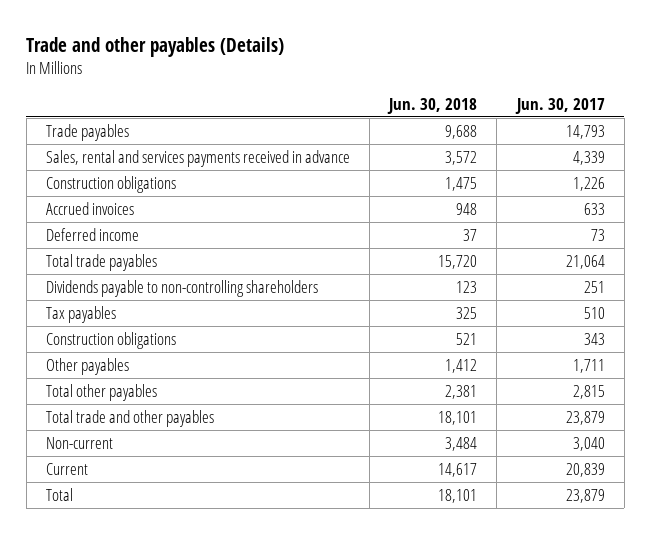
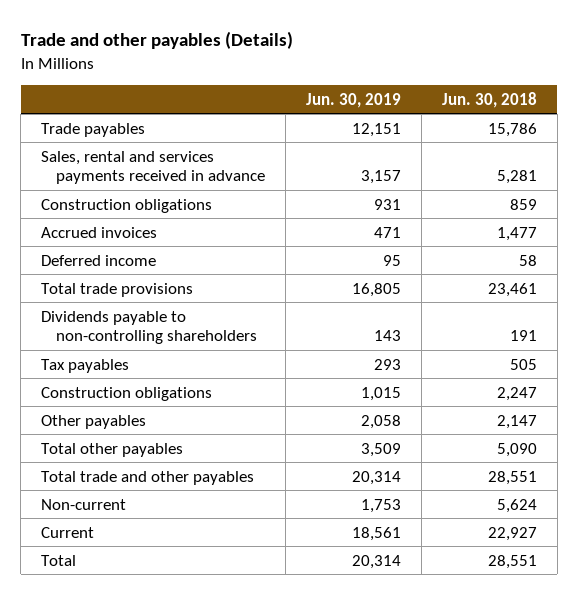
- | Jun. 30, 2018 | Jun. 30, 2017
+ | Jun. 30, 2019 | Jun. 30, 2018
- Trade payables | 9,688 | 14,793
- Sales, rental and services payments received in advance | 3,572 | 4,339
- Construction obligations | 1,475 | 1,226
- Accrued invoices | 948 | 633
- Deferred income | 37 | 73
- Total trade payables | 15,720 | 21,064
- Dividends payable to non-controlling shareholders | 123 | 251
- Tax payables | 325 | 510
- Construction obligations | 521 | 343
- Other payables | 1,412 | 1,711
- Total other payables | 2,381 | 2,815
- Total trade and other payables | 18,101 | 23,879
- Non-current | 3,484 | 3,040
- Current | 14,617 | 20,839
- Total | 18,101 | 23,879
+ Trade payables | 12,151 | 15,786
+ Sales, rental and services payments received in advance | 3,157 | 5,281
+ Construction obligations | 931 | 859
+ Accrued invoices | 471 | 1,477
+ Deferred income | 95 | 58
+ Total trade provisions | 16,805 | 23,461
+ Dividends payable to non-controlling shareholders | 143 | 191
+ Tax payables | 293 | 505
+ Construction obligations | 1,015 | 2,247
+ Other payables | 2,058 | 2,147
+ Total other payables | 3,509 | 5,090
+ Total trade and other payables | 20,314 | 28,551
+ Non-current | 1,753 | 5,624
+ Current | 18,561 | 22,927
+ Total | 20,314 | 28,551

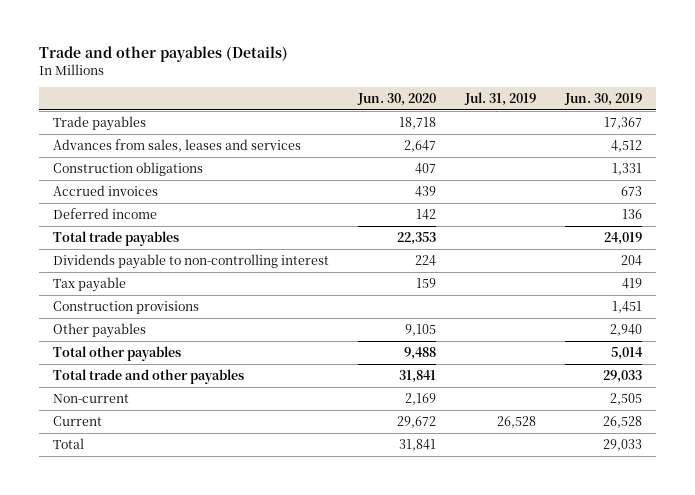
- | Jun. 30, 2019 | Jun. 30, 2018
+ | Jun. 30, 2020 | Jul. 31, 2019 | Jun. 30, 2019
- Trade payables | 12,151 | 15,786
- Sales, rental and services payments received in advance | 3,157 | 5,281
- Construction obligations | 931 | 859
- Accrued invoices | 471 | 1,477
- Deferred income | 95 | 58
- Total trade provisions | 16,805 | 23,461
- Dividends payable to non-controlling shareholders | 143 | 191
- Tax payables | 293 | 505
- Construction obligations | 1,015 | 2,247
- Other payables | 2,058 | 2,147
- Total other payables | 3,509 | 5,090
- Total trade and other payables | 20,314 | 28,551
- Non-current | 1,753 | 5,624
- Current | 18,561 | 22,927
- Total | 20,314 | 28,551
+ Trade payables | 18,718 | | 17,367
+ Advances from sales, leases and services | 2,647 | | 4,512
+ Construction obligations | 407 | | 1,331
+ Accrued invoices | 439 | | 673
+ Deferred income | 142 | | 136
+ Total trade payables | 22,353 | | 24,019
+ Dividends payable to non-controlling interest | 224 | | 204
+ Tax payable | 159 | | 419
+ Construction provisions | | | 1,451
+ Other payables | 9,105 | | 2,940
+ Total other payables | 9,488 | | 5,014
+ Total trade and other payables | 31,841 | | 29,033
+ Non-current | 2,169 | | 2,505
+ Current | 29,672 | 26,528 | 26,528
+ Total | 31,841 | | 29,033

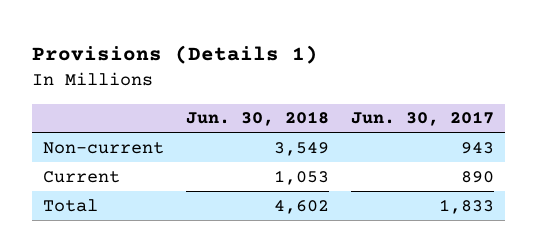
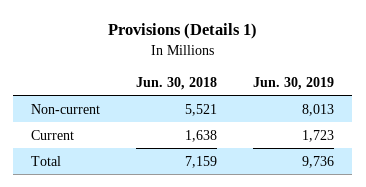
- | Jun. 30, 2018 | Jun. 30, 2017
+ | Jun. 30, 2018 | Jun. 30, 2019
- Non-current | 3,549 | 943
- Current | 1,053 | 890
- Total | 4,602 | 1,833
+ Non-current | 5,521 | 8,013
+ Current | 1,638 | 1,723
+ Total | 7,159 | 9,736

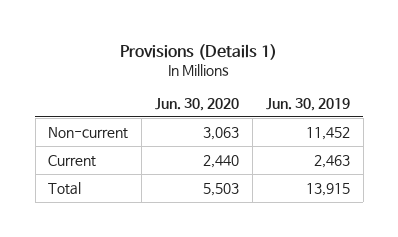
- | Jun. 30, 2018 | Jun. 30, 2019
+ | Jun. 30, 2020 | Jun. 30, 2019
- Non-current | 5,521 | 8,013
- Current | 1,638 | 1,723
- Total | 7,159 | 9,736
+ Non-current | 3,063 | 11,452
+ Current | 2,440 | 2,463
+ Total | 5,503 | 13,915

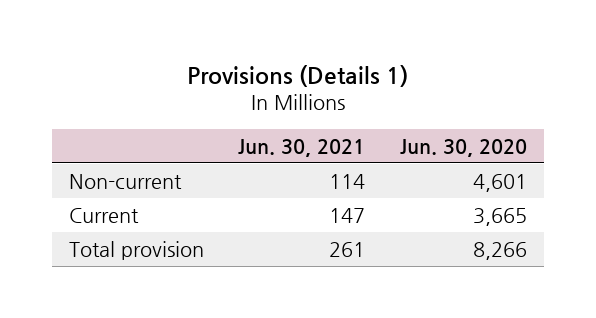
- | Jun. 30, 2020 | Jun. 30, 2019
+ | Jun. 30, 2021 | Jun. 30, 2020
- Non-current | 3,063 | 11,452
- Current | 2,440 | 2,463
- Total | 5,503 | 13,915
+ Non-current | 114 | 4,601
+ Current | 147 | 3,665
+ Total provision | 261 | 8,266

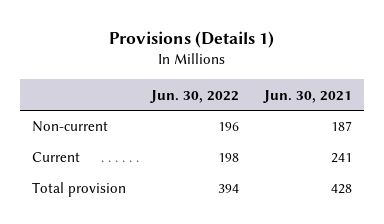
- | Jun. 30, 2021 | Jun. 30, 2020
+ | Jun. 30, 2022 | Jun. 30, 2021
- Non-current | 114 | 4,601
- Current | 147 | 3,665
- Total provision | 261 | 8,266
+ Non-current | 196 | 187
+ Current | 198 | 241
+ Total provision | 394 | 428

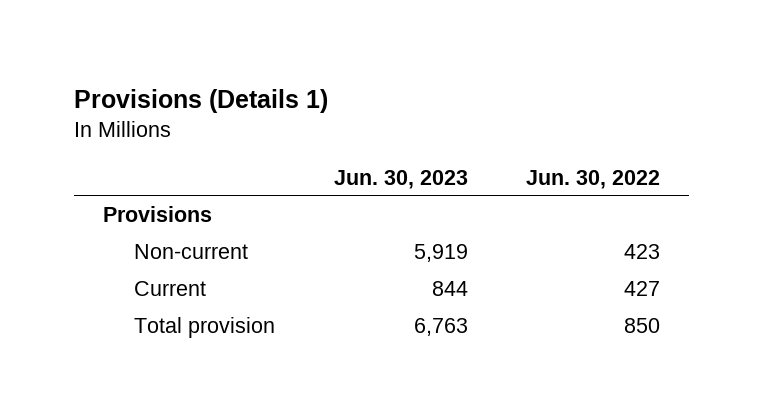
- | Jun. 30, 2022 | Jun. 30, 2021
+ | Jun. 30, 2023 | Jun. 30, 2022
- Non-current | 196 | 187
- Current | 198 | 241
- Total provision | 394 | 428
+ Provisions
+ Non-current | 5,919 | 423
+ Current | 844 | 427
+ Total provision | 6,763 | 850

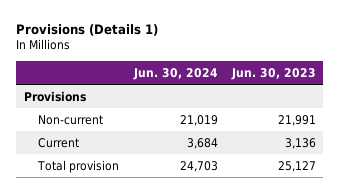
- | Jun. 30, 2023 | Jun. 30, 2022
+ | Jun. 30, 2024 | Jun. 30, 2023
- Non-current | 5,919 | 423
- Current | 844 | 427
- Total provision | 6,763 | 850
+ Non-current | 21,019 | 21,991
+ Current | 3,684 | 3,136
+ Total provision | 24,703 | 25,127

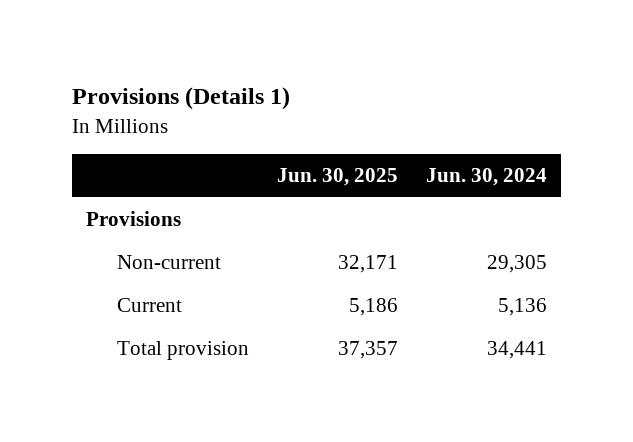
- | Jun. 30, 2024 | Jun. 30, 2023
+ | Jun. 30, 2025 | Jun. 30, 2024
- Non-current | 21,019 | 21,991
- Current | 3,684 | 3,136
- Total provision | 24,703 | 25,127
+ Non-current | 32,171 | 29,305
+ Current | 5,186 | 5,136
+ Total provision | 37,357 | 34,441

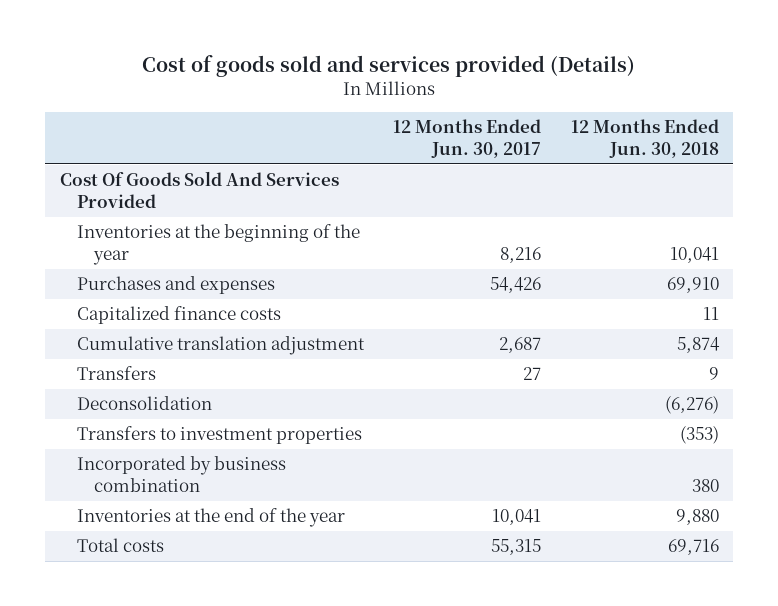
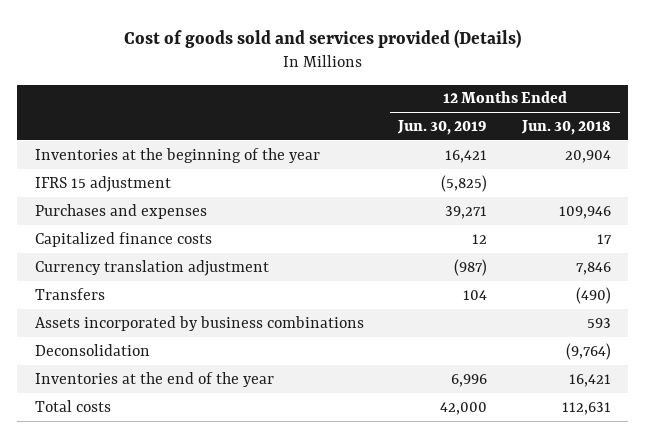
- | 12 Months Ended Jun. 30, 2017 | 12 Months Ended Jun. 30, 2018
+ | 12 Months Ended Jun. 30, 2019 | 12 Months Ended Jun. 30, 2018
- Cost Of Goods Sold And Services Provided
- Inventories at the beginning of the year | 8,216 | 10,041
- Purchases and expenses | 54,426 | 69,910
- Capitalized finance costs | | 11
- Cumulative translation adjustment | 2,687 | 5,874
- Transfers | 27 | 9
- Deconsolidation | | (6,276)
- Transfers to investment properties | | (353)
- Incorporated by business combination | | 380
- Inventories at the end of the year | 10,041 | 9,880
- Total costs | 55,315 | 69,716
+ Inventories at the beginning of the year | 16,421 | 20,904
+ IFRS 15 adjustment | (5,825) |
+ Purchases and expenses | 39,271 | 109,946
+ Capitalized finance costs | 12 | 17
+ Currency translation adjustment | (987) | 7,846
+ Transfers | 104 | (490)
+ Assets incorporated by business combinations | | 593
+ Deconsolidation | | (9,764)
+ Inventories at the end of the year | 6,996 | 16,421
+ Total costs | 42,000 | 112,631

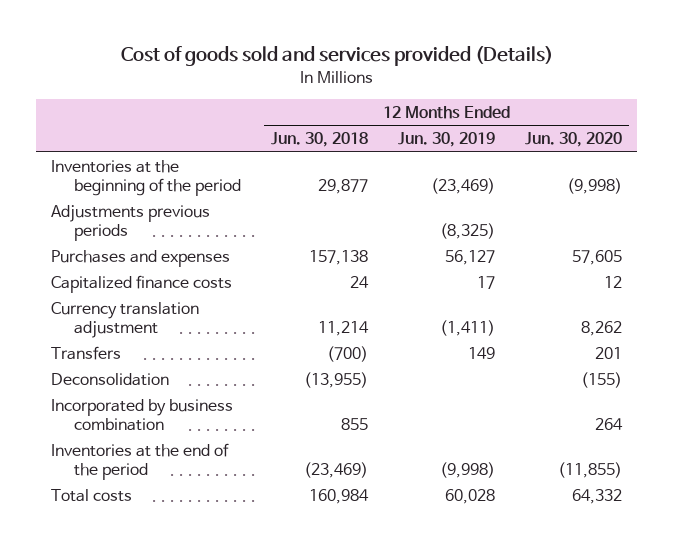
- | 12 Months Ended Jun. 30, 2019 | 12 Months Ended Jun. 30, 2018
+ | 12 Months Ended Jun. 30, 2018 | 12 Months Ended Jun. 30, 2019 | 12 Months Ended Jun. 30, 2020
- Inventories at the beginning of the year | 16,421 | 20,904
- IFRS 15 adjustment | (5,825) |
- Purchases and expenses | 39,271 | 109,946
- Capitalized finance costs | 12 | 17
- Currency translation adjustment | (987) | 7,846
- Transfers | 104 | (490)
- Assets incorporated by business combinations | | 593
- Deconsolidation | | (9,764)
- Inventories at the end of the year | 6,996 | 16,421
- Total costs | 42,000 | 112,631
+ Inventories at the beginning of the period | 29,877 | (23,469) | (9,998)
+ Adjustments previous periods | | (8,325) |
+ Purchases and expenses | 157,138 | 56,127 | 57,605
+ Capitalized finance costs | 24 | 17 | 12
+ Currency translation adjustment | 11,214 | (1,411) | 8,262
+ Transfers | (700) | 149 | 201
+ Deconsolidation | (13,955) | | (155)
+ Incorporated by business combination | 855 | | 264
+ Inventories at the end of the period | (23,469) | (9,998) | (11,855)
+ Total costs | 160,984 | 60,028 | 64,332

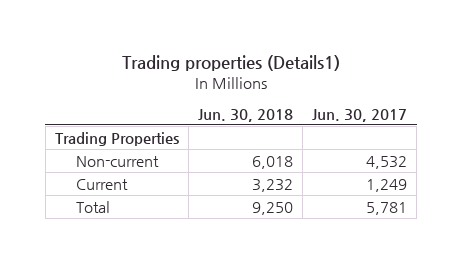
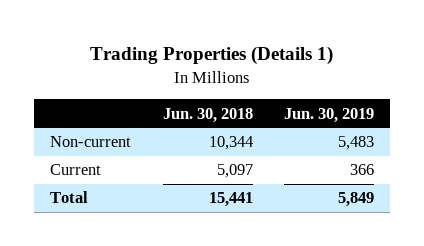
- Trading properties (Details1)
+ Trading Properties (Details 1)
- | Jun. 30, 2018 | Jun. 30, 2017
+ | Jun. 30, 2018 | Jun. 30, 2019
- Trading Properties
- Non-current | 6,018 | 4,532
- Current | 3,232 | 1,249
- Total | 9,250 | 5,781
+ Non-current | 10,344 | 5,483
+ Current | 5,097 | 366
+ Total | 15,441 | 5,849

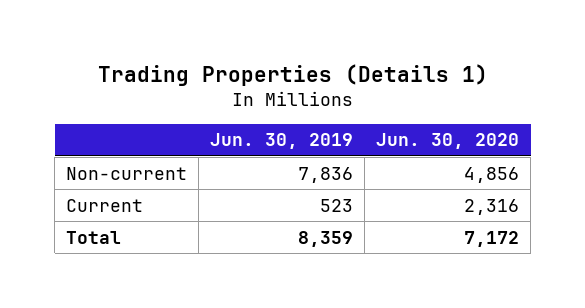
- | Jun. 30, 2018 | Jun. 30, 2019
+ | Jun. 30, 2019 | Jun. 30, 2020
- Non-current | 10,344 | 5,483
- Current | 5,097 | 366
- Total | 15,441 | 5,849
+ Non-current | 7,836 | 4,856
+ Current | 523 | 2,316
+ Total | 8,359 | 7,172

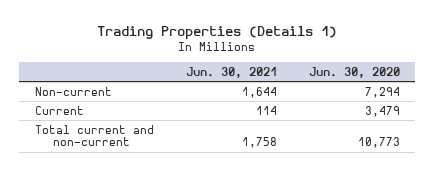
- | Jun. 30, 2019 | Jun. 30, 2020
+ | Jun. 30, 2021 | Jun. 30, 2020
- Non-current | 7,836 | 4,856
- Current | 523 | 2,316
- Total | 8,359 | 7,172
+ Non-current | 1,644 | 7,294
+ Current | 114 | 3,479
+ Total current and non-current | 1,758 | 10,773

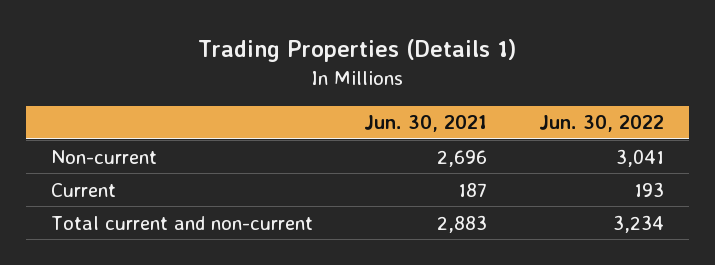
- | Jun. 30, 2021 | Jun. 30, 2020
+ | Jun. 30, 2021 | Jun. 30, 2022
- Non-current | 1,644 | 7,294
- Current | 114 | 3,479
- Total current and non-current | 1,758 | 10,773
+ Non-current | 2,696 | 3,041
+ Current | 187 | 193
+ Total current and non-current | 2,883 | 3,234

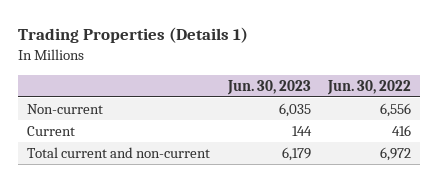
- | Jun. 30, 2021 | Jun. 30, 2022
+ | Jun. 30, 2023 | Jun. 30, 2022
- Non-current | 2,696 | 3,041
- Current | 187 | 193
- Total current and non-current | 2,883 | 3,234
+ Non-current | 6,035 | 6,556
+ Current | 144 | 416
+ Total current and non-current | 6,179 | 6,972

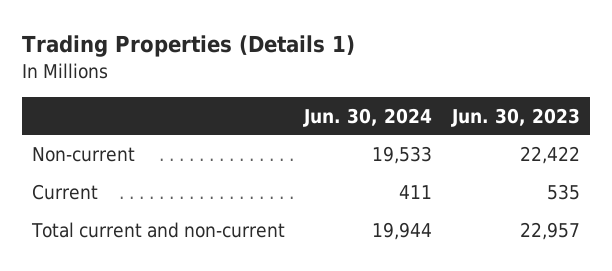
- | Jun. 30, 2023 | Jun. 30, 2022
+ | Jun. 30, 2024 | Jun. 30, 2023
- Non-current | 6,035 | 6,556
- Current | 144 | 416
- Total current and non-current | 6,179 | 6,972
+ Non-current | 19,533 | 22,422
+ Current | 411 | 535
+ Total current and non-current | 19,944 | 22,957

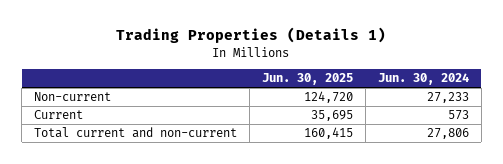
- | Jun. 30, 2024 | Jun. 30, 2023
+ | Jun. 30, 2025 | Jun. 30, 2024
- Non-current | 19,533 | 22,422
- Current | 411 | 535
- Total current and non-current | 19,944 | 22,957
+ Non-current | 124,720 | 27,233
+ Current | 35,695 | 573
+ Total current and non-current | 160,415 | 27,806

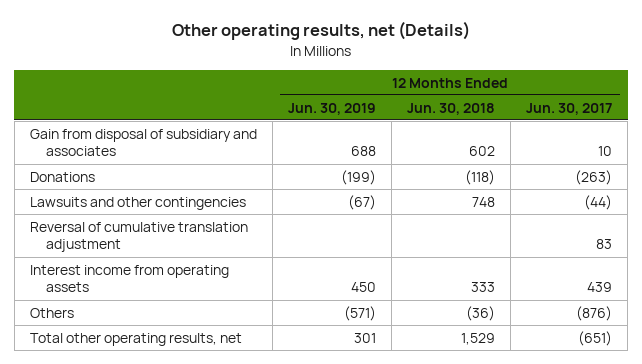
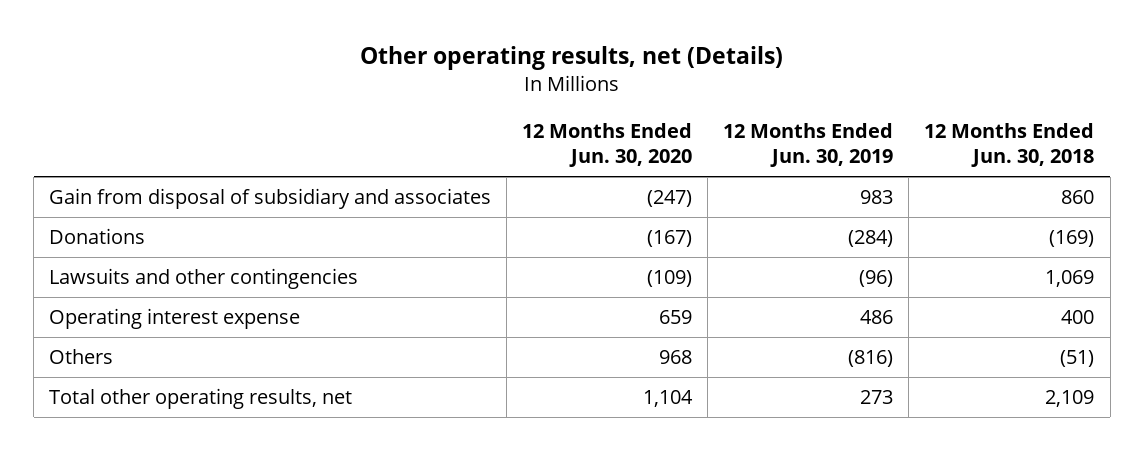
- | 12 Months Ended Jun. 30, 2019 | 12 Months Ended Jun. 30, 2018 | 12 Months Ended Jun. 30, 2017
+ | 12 Months Ended Jun. 30, 2020 | 12 Months Ended Jun. 30, 2019 | 12 Months Ended Jun. 30, 2018
- Gain from disposal of subsidiary and associates | 688 | 602 | 10
- Donations | (199) | (118) | (263)
- Lawsuits and other contingencies | (67) | 748 | (44)
- Reversal of cumulative translation adjustment | | | 83
- Interest income from operating assets | 450 | 333 | 439
- Others | (571) | (36) | (876)
- Total other operating results, net | 301 | 1,529 | (651)
+ Gain from disposal of subsidiary and associates | (247) | 983 | 860
+ Donations | (167) | (284) | (169)
+ Lawsuits and other contingencies | (109) | (96) | 1,069
+ Operating interest expense | 659 | 486 | 400
+ Others | 968 | (816) | (51)
+ Total other operating results, net | 1,104 | 273 | 2,109

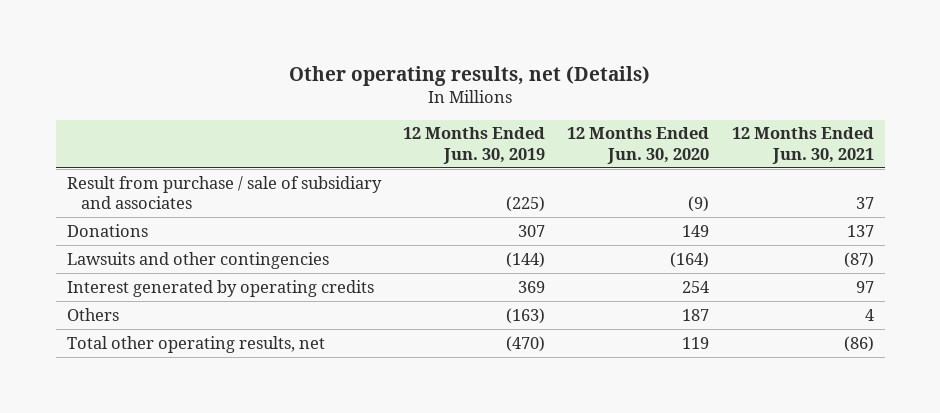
- | 12 Months Ended Jun. 30, 2020 | 12 Months Ended Jun. 30, 2019 | 12 Months Ended Jun. 30, 2018
+ | 12 Months Ended Jun. 30, 2019 | 12 Months Ended Jun. 30, 2020 | 12 Months Ended Jun. 30, 2021
- Gain from disposal of subsidiary and associates | (247) | 983 | 860
- Donations | (167) | (284) | (169)
- Lawsuits and other contingencies | (109) | (96) | 1,069
- Operating interest expense | 659 | 486 | 400
- Others | 968 | (816) | (51)
- Total other operating results, net | 1,104 | 273 | 2,109
+ Result from purchase / sale of subsidiary and associates | (225) | (9) | 37
+ Donations | 307 | 149 | 137
+ Lawsuits and other contingencies | (144) | (164) | (87)
+ Interest generated by operating credits | 369 | 254 | 97
+ Others | (163) | 187 | 4
+ Total other operating results, net | (470) | 119 | (86)

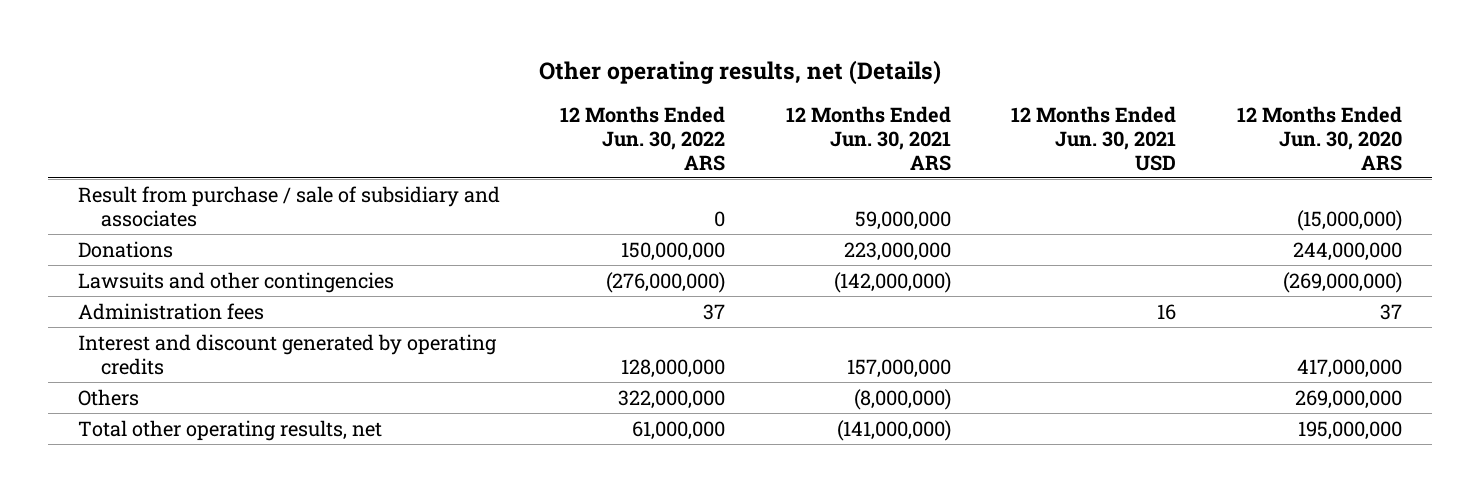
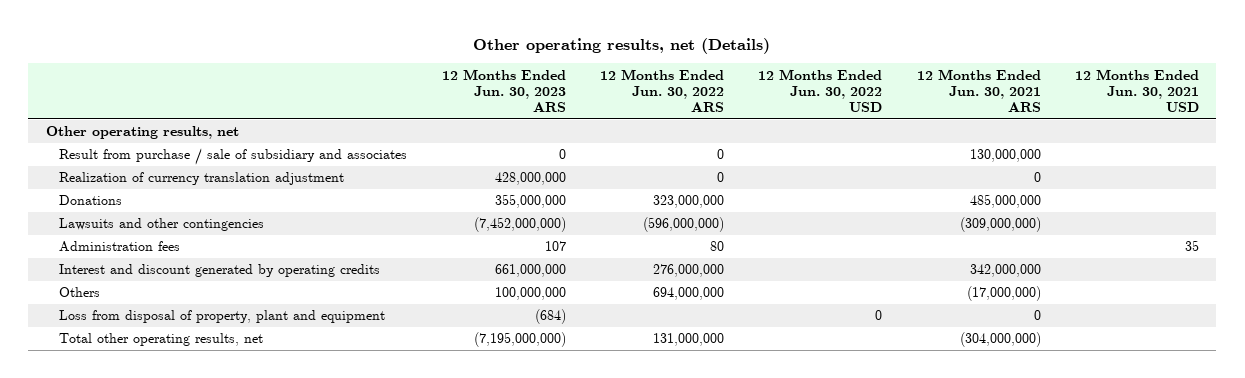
- | 12 Months Ended Jun. 30, 2022 ARS | 12 Months Ended Jun. 30, 2021 ARS | 12 Months Ended Jun. 30, 2021 USD | 12 Months Ended Jun. 30, 2020 ARS
+ | 12 Months Ended Jun. 30, 2023 ARS | 12 Months Ended Jun. 30, 2022 ARS | 12 Months Ended Jun. 30, 2022 USD | 12 Months Ended Jun. 30, 2021 ARS | 12 Months Ended Jun. 30, 2021 USD
- Result from purchase / sale of subsidiary and associates | 0 | 59,000,000 | | (15,000,000)
- Donations | 150,000,000 | 223,000,000 | | 244,000,000
- Lawsuits and other contingencies | (276,000,000) | (142,000,000) | | (269,000,000)
- Administration fees | 37 | | 16 | 37
- Interest and discount generated by operating credits | 128,000,000 | 157,000,000 | | 417,000,000
- Others | 322,000,000 | (8,000,000) | | 269,000,000
- Total other operating results, net | 61,000,000 | (141,000,000) | | 195,000,000
+ Other operating results, net
+ Result from purchase / sale of subsidiary and associates | 0 | 0 | | 130,000,000 |
+ Realization of currency translation adjustment | 428,000,000 | 0 | | 0 |
+ Donations | 355,000,000 | 323,000,000 | | 485,000,000 |
+ Lawsuits and other contingencies | (7,452,000,000) | (596,000,000) | | (309,000,000) |
+ Administration fees | 107 | 80 | | | 35
+ Interest and discount generated by operating credits | 661,000,000 | 276,000,000 | | 342,000,000 |
+ Others | 100,000,000 | 694,000,000 | | (17,000,000) |
+ Loss from disposal of property, plant and equipment | (684) | | 0 | 0 |
+ Total other operating results, net | (7,195,000,000) | 131,000,000 | | (304,000,000) |

